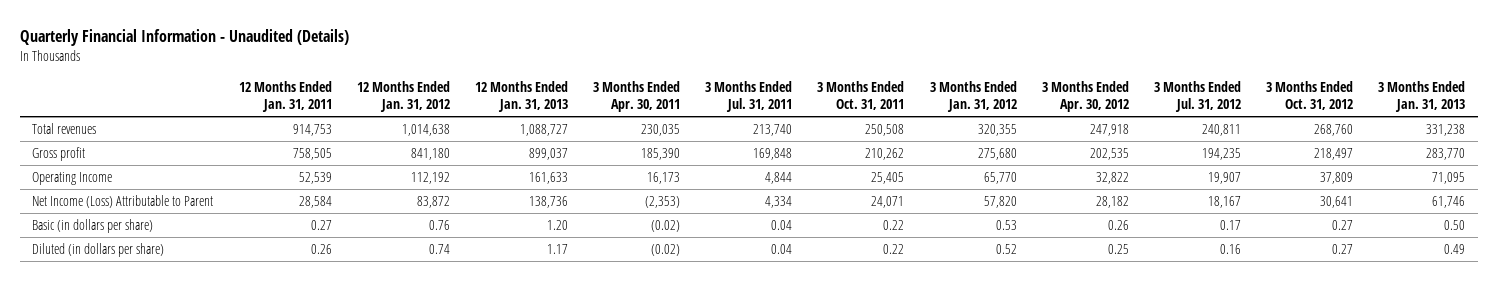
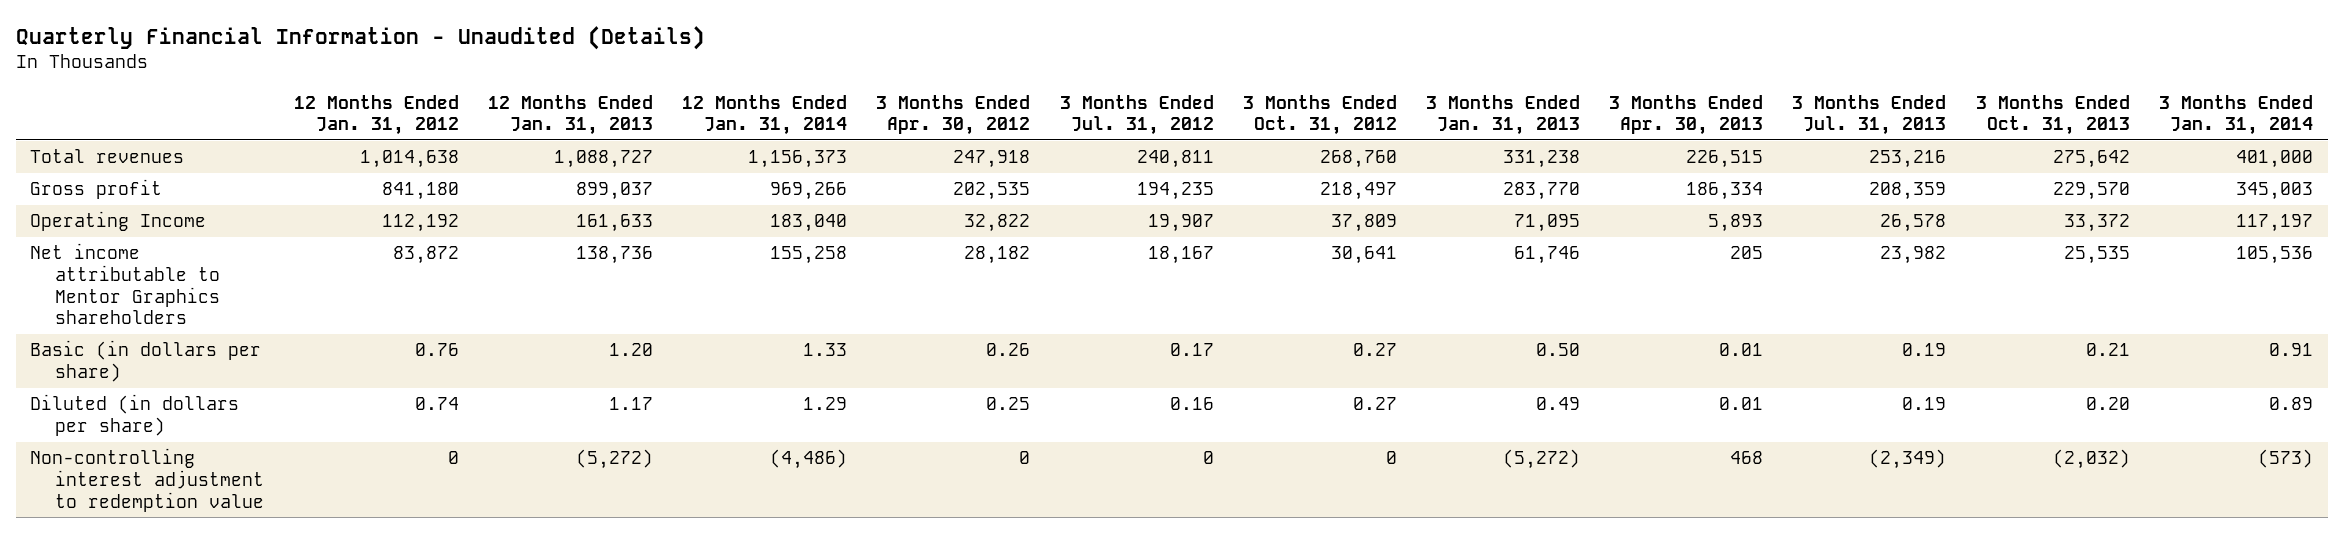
- | 12 Months Ended Jan. 31, 2011 | 12 Months Ended Jan. 31, 2012 | 12 Months Ended Jan. 31, 2013 | 3 Months Ended Apr. 30, 2011 | 3 Months Ended Jul. 31, 2011 | 3 Months Ended Oct. 31, 2011 | 3 Months Ended Jan. 31, 2012 | 3 Months Ended Apr. 30, 2012 | 3 Months Ended Jul. 31, 2012 | 3 Months Ended Oct. 31, 2012 | 3 Months Ended Jan. 31, 2013
+ | 12 Months Ended Jan. 31, 2012 | 12 Months Ended Jan. 31, 2013 | 12 Months Ended Jan. 31, 2014 | 3 Months Ended Apr. 30, 2012 | 3 Months Ended Jul. 31, 2012 | 3 Months Ended Oct. 31, 2012 | 3 Months Ended Jan. 31, 2013 | 3 Months Ended Apr. 30, 2013 | 3 Months Ended Jul. 31, 2013 | 3 Months Ended Oct. 31, 2013 | 3 Months Ended Jan. 31, 2014
- Net Income (Loss) Attributable to Parent | 28,584 | 83,872 | 138,736 | (2,353) | 4,334 | 24,071 | 57,820 | 28,182 | 18,167 | 30,641 | 61,746
+ Net income attributable to Mentor Graphics shareholders | 83,872 | 138,736 | 155,258 | 28,182 | 18,167 | 30,641 | 61,746 | 205 | 23,982 | 25,535 | 105,536
+ Non-controlling interest adjustment to redemption value | 0 | (5,272) | (4,486) | 0 | 0 | 0 | (5,272) | 468 | (2,349) | (2,032) | (573)

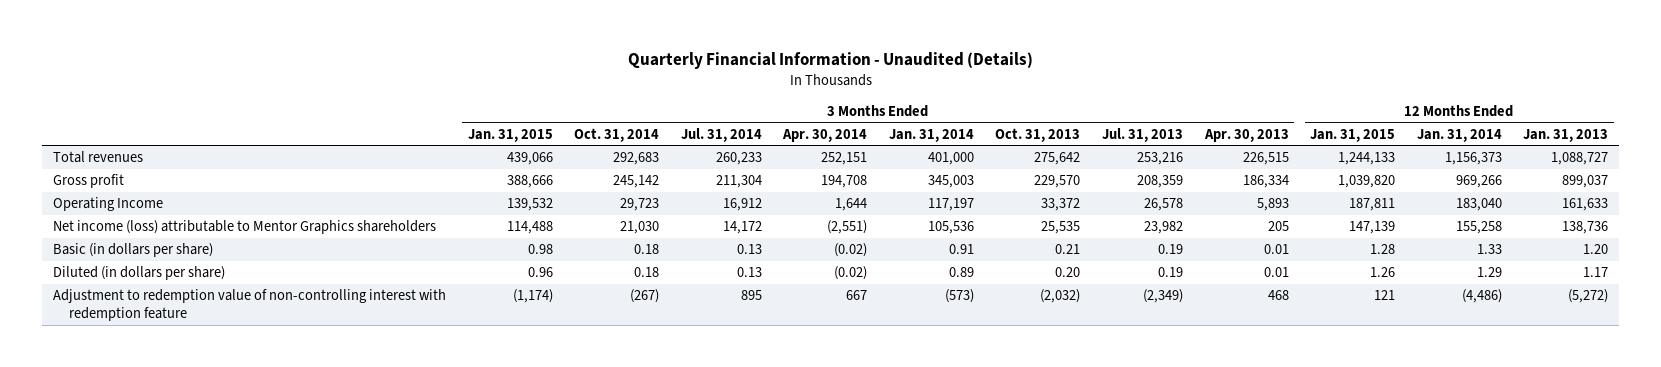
- | 12 Months Ended Jan. 31, 2012 | 12 Months Ended Jan. 31, 2013 | 12 Months Ended Jan. 31, 2014 | 3 Months Ended Apr. 30, 2012 | 3 Months Ended Jul. 31, 2012 | 3 Months Ended Oct. 31, 2012 | 3 Months Ended Jan. 31, 2013 | 3 Months Ended Apr. 30, 2013 | 3 Months Ended Jul. 31, 2013 | 3 Months Ended Oct. 31, 2013 | 3 Months Ended Jan. 31, 2014
+ | 3 Months Ended Jan. 31, 2015 | 3 Months Ended Oct. 31, 2014 | 3 Months Ended Jul. 31, 2014 | 3 Months Ended Apr. 30, 2014 | 3 Months Ended Jan. 31, 2014 | 3 Months Ended Oct. 31, 2013 | 3 Months Ended Jul. 31, 2013 | 3 Months Ended Apr. 30, 2013 | 12 Months Ended Jan. 31, 2015 | 12 Months Ended Jan. 31, 2014 | 12 Months Ended Jan. 31, 2013
- Net income attributable to Mentor Graphics shareholders | 83,872 | 138,736 | 155,258 | 28,182 | 18,167 | 30,641 | 61,746 | 205 | 23,982 | 25,535 | 105,536
+ Net income (loss) attributable to Mentor Graphics shareholders | 114,488 | 21,030 | 14,172 | (2,551) | 105,536 | 25,535 | 23,982 | 205 | 147,139 | 155,258 | 138,736
- Non-controlling interest adjustment to redemption value | 0 | (5,272) | (4,486) | 0 | 0 | 0 | (5,272) | 468 | (2,349) | (2,032) | (573)
+ Adjustment to redemption value of non-controlling interest with redemption feature | (1,174) | (267) | 895 | 667 | (573) | (2,032) | (2,349) | 468 | 121 | (4,486) | (5,272)

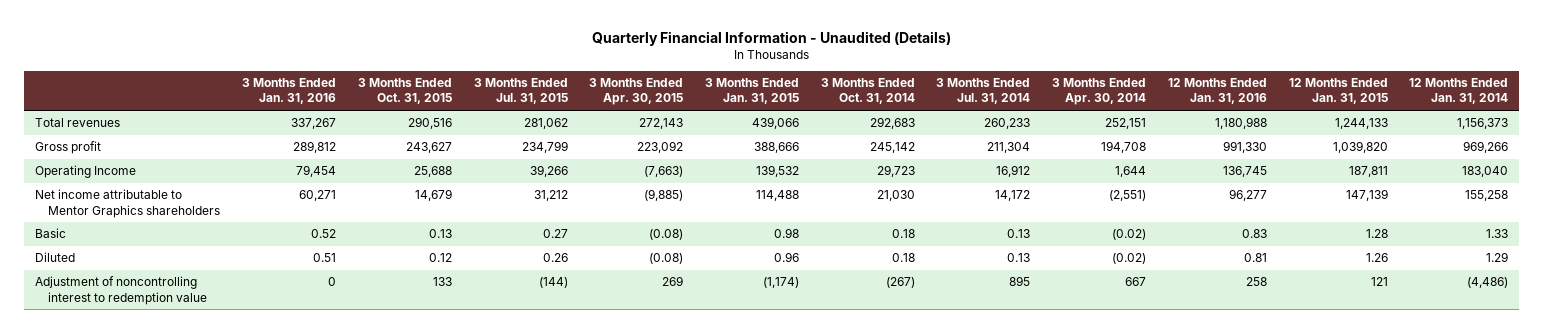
- | 3 Months Ended Jan. 31, 2015 | 3 Months Ended Oct. 31, 2014 | 3 Months Ended Jul. 31, 2014 | 3 Months Ended Apr. 30, 2014 | 3 Months Ended Jan. 31, 2014 | 3 Months Ended Oct. 31, 2013 | 3 Months Ended Jul. 31, 2013 | 3 Months Ended Apr. 30, 2013 | 12 Months Ended Jan. 31, 2015 | 12 Months Ended Jan. 31, 2014 | 12 Months Ended Jan. 31, 2013
+ | 3 Months Ended Jan. 31, 2016 | 3 Months Ended Oct. 31, 2015 | 3 Months Ended Jul. 31, 2015 | 3 Months Ended Apr. 30, 2015 | 3 Months Ended Jan. 31, 2015 | 3 Months Ended Oct. 31, 2014 | 3 Months Ended Jul. 31, 2014 | 3 Months Ended Apr. 30, 2014 | 12 Months Ended Jan. 31, 2016 | 12 Months Ended Jan. 31, 2015 | 12 Months Ended Jan. 31, 2014
- Net income (loss) attributable to Mentor Graphics shareholders | 114,488 | 21,030 | 14,172 | (2,551) | 105,536 | 25,535 | 23,982 | 205 | 147,139 | 155,258 | 138,736
- Basic (in dollars per share) | 0.98 | 0.18 | 0.13 | (0.02) | 0.91 | 0.21 | 0.19 | 0.01 | 1.28 | 1.33 | 1.20
- Diluted (in dollars per share) | 0.96 | 0.18 | 0.13 | (0.02) | 0.89 | 0.20 | 0.19 | 0.01 | 1.26 | 1.29 | 1.17
- Adjustment to redemption value of non-controlling interest with redemption feature | (1,174) | (267) | 895 | 667 | (573) | (2,032) | (2,349) | 468 | 121 | (4,486) | (5,272)
+ Net income attributable to Mentor Graphics shareholders | 60,271 | 14,679 | 31,212 | (9,885) | 114,488 | 21,030 | 14,172 | (2,551) | 96,277 | 147,139 | 155,258
+ Basic | 0.52 | 0.13 | 0.27 | (0.08) | 0.98 | 0.18 | 0.13 | (0.02) | 0.83 | 1.28 | 1.33
+ Diluted | 0.51 | 0.12 | 0.26 | (0.08) | 0.96 | 0.18 | 0.13 | (0.02) | 0.81 | 1.26 | 1.29
+ Adjustment of noncontrolling interest to redemption value | 0 | 133 | (144) | 269 | (1,174) | (267) | 895 | 667 | 258 | 121 | (4,486)

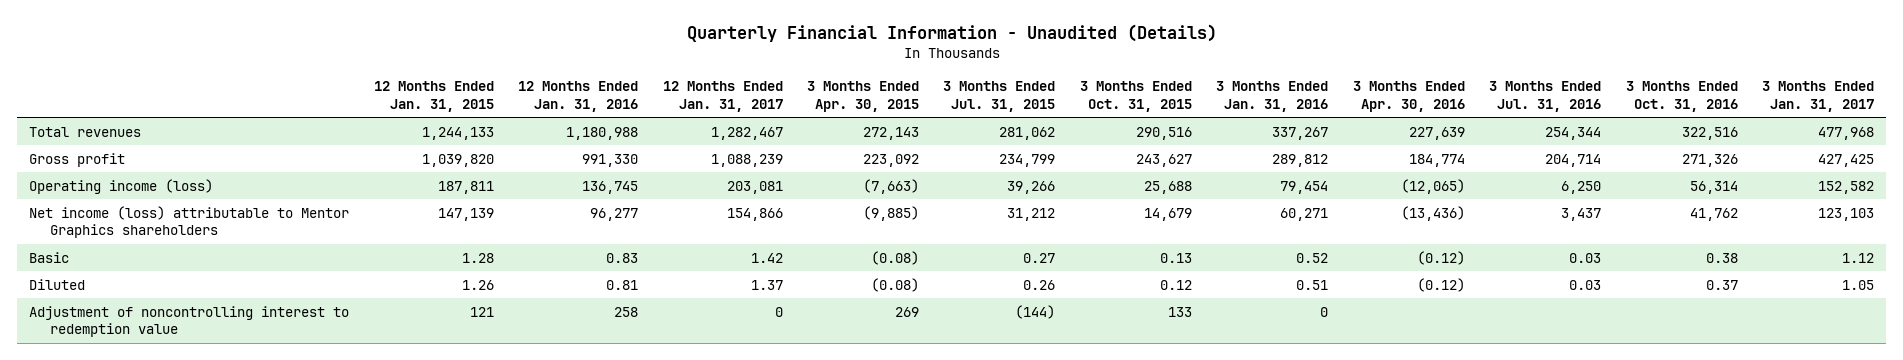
- | 3 Months Ended Jan. 31, 2016 | 3 Months Ended Oct. 31, 2015 | 3 Months Ended Jul. 31, 2015 | 3 Months Ended Apr. 30, 2015 | 3 Months Ended Jan. 31, 2015 | 3 Months Ended Oct. 31, 2014 | 3 Months Ended Jul. 31, 2014 | 3 Months Ended Apr. 30, 2014 | 12 Months Ended Jan. 31, 2016 | 12 Months Ended Jan. 31, 2015 | 12 Months Ended Jan. 31, 2014
+ | 12 Months Ended Jan. 31, 2015 | 12 Months Ended Jan. 31, 2016 | 12 Months Ended Jan. 31, 2017 | 3 Months Ended Apr. 30, 2015 | 3 Months Ended Jul. 31, 2015 | 3 Months Ended Oct. 31, 2015 | 3 Months Ended Jan. 31, 2016 | 3 Months Ended Apr. 30, 2016 | 3 Months Ended Jul. 31, 2016 | 3 Months Ended Oct. 31, 2016 | 3 Months Ended Jan. 31, 2017
- Operating Income | 79,454 | 25,688 | 39,266 | (7,663) | 139,532 | 29,723 | 16,912 | 1,644 | 136,745 | 187,811 | 183,040
- Net income attributable to Mentor Graphics shareholders | 60,271 | 14,679 | 31,212 | (9,885) | 114,488 | 21,030 | 14,172 | (2,551) | 96,277 | 147,139 | 155,258
+ Operating income (loss) | 187,811 | 136,745 | 203,081 | (7,663) | 39,266 | 25,688 | 79,454 | (12,065) | 6,250 | 56,314 | 152,582
+ Net income (loss) attributable to Mentor Graphics shareholders | 147,139 | 96,277 | 154,866 | (9,885) | 31,212 | 14,679 | 60,271 | (13,436) | 3,437 | 41,762 | 123,103

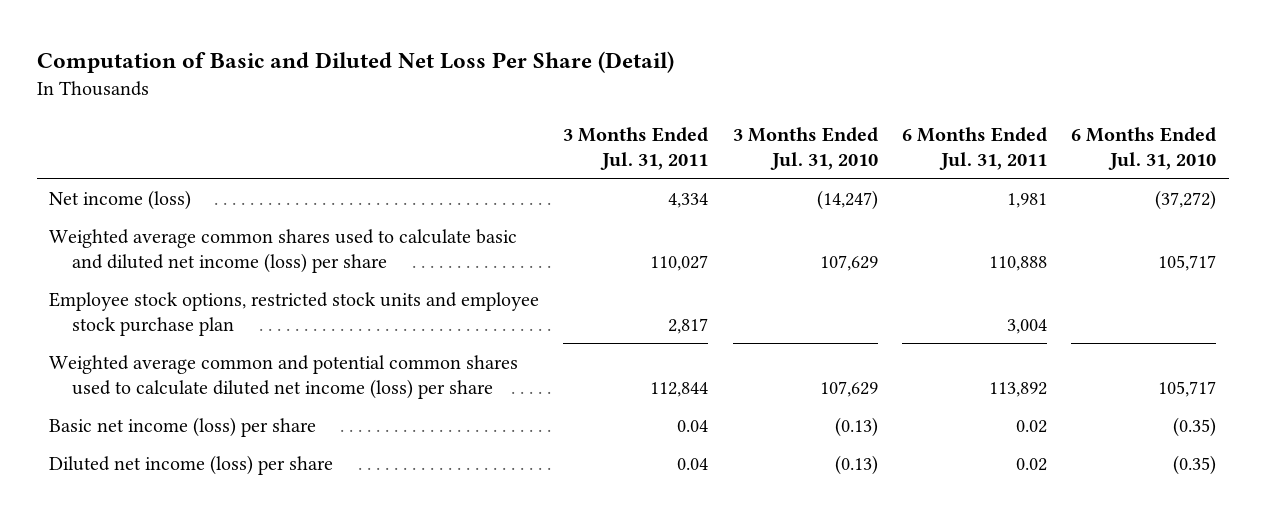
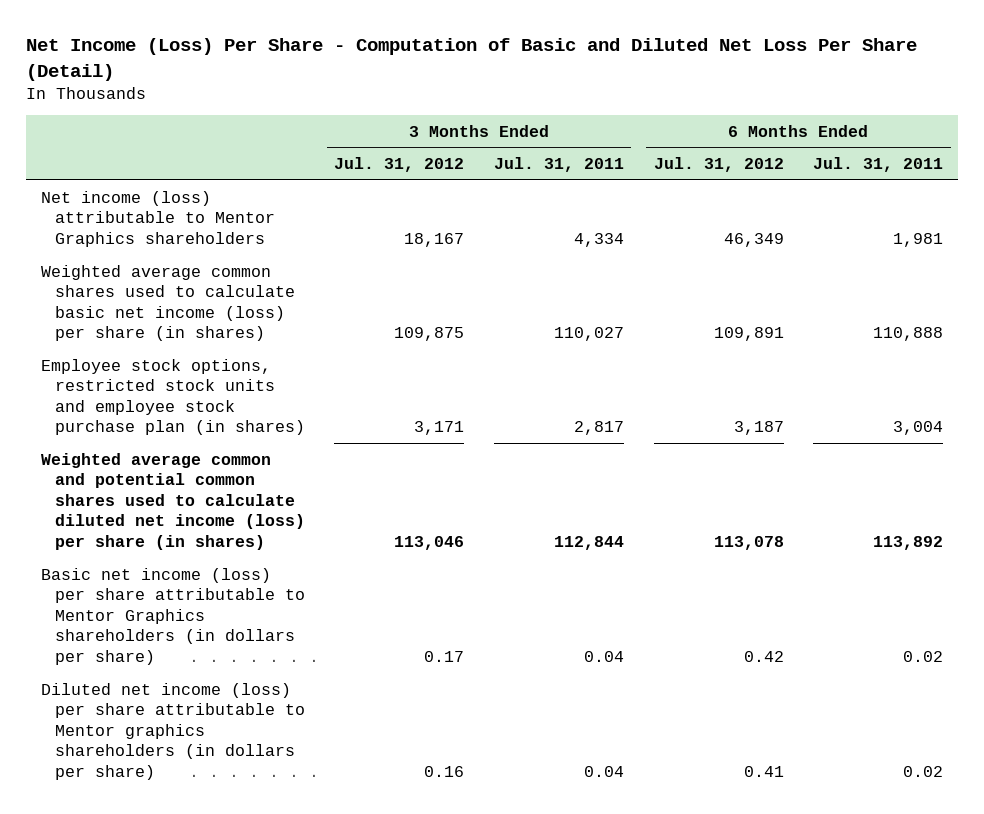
- Computation of Basic and Diluted Net Loss Per Share (Detail)
+ Net Income (Loss) Per Share - Computation of Basic and Diluted Net Loss Per Share (Detail)
- | 3 Months Ended Jul. 31, 2011 | 3 Months Ended Jul. 31, 2010 | 6 Months Ended Jul. 31, 2011 | 6 Months Ended Jul. 31, 2010
+ | 3 Months Ended Jul. 31, 2012 | 3 Months Ended Jul. 31, 2011 | 6 Months Ended Jul. 31, 2012 | 6 Months Ended Jul. 31, 2011
- Net income (loss) | 4,334 | (14,247) | 1,981 | (37,272)
- Weighted average common shares used to calculate basic and diluted net income (loss) per share | 110,027 | 107,629 | 110,888 | 105,717
- Employee stock options, restricted stock units and employee stock purchase plan | 2,817 | | 3,004 |
- Weighted average common and potential common shares used to calculate diluted net income (loss) per share | 112,844 | 107,629 | 113,892 | 105,717
- Basic net income (loss) per share | 0.04 | (0.13) | 0.02 | (0.35)
- Diluted net income (loss) per share | 0.04 | (0.13) | 0.02 | (0.35)
+ Net income (loss) attributable to Mentor Graphics shareholders | 18,167 | 4,334 | 46,349 | 1,981
+ Weighted average common shares used to calculate basic net income (loss) per share (in shares) | 109,875 | 110,027 | 109,891 | 110,888
+ Employee stock options, restricted stock units and employee stock purchase plan (in shares) | 3,171 | 2,817 | 3,187 | 3,004
+ Weighted average common and potential common shares used to calculate diluted net income (loss) per share (in shares) | 113,046 | 112,844 | 113,078 | 113,892
+ Basic net income (loss) per share attributable to Mentor Graphics shareholders (in dollars per share) | 0.17 | 0.04 | 0.42 | 0.02
+ Diluted net income (loss) per share attributable to Mentor graphics shareholders (in dollars per share) | 0.16 | 0.04 | 0.41 | 0.02

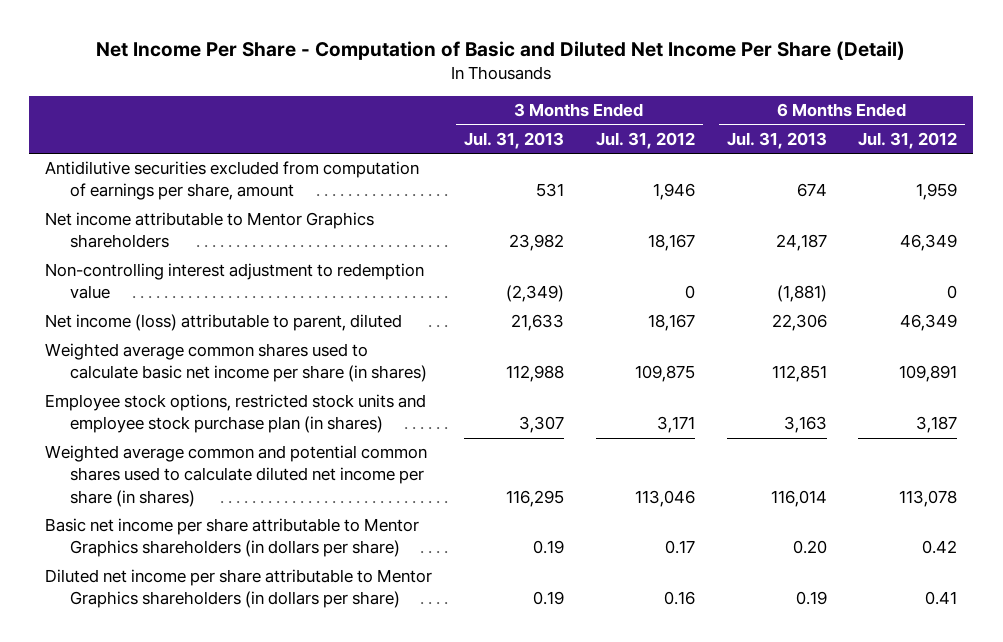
- Net Income (Loss) Per Share - Computation of Basic and Diluted Net Loss Per Share (Detail)
+ Net Income Per Share - Computation of Basic and Diluted Net Income Per Share (Detail)
- | 3 Months Ended Jul. 31, 2012 | 3 Months Ended Jul. 31, 2011 | 6 Months Ended Jul. 31, 2012 | 6 Months Ended Jul. 31, 2011
+ | 3 Months Ended Jul. 31, 2013 | 3 Months Ended Jul. 31, 2012 | 6 Months Ended Jul. 31, 2013 | 6 Months Ended Jul. 31, 2012
- Net income (loss) attributable to Mentor Graphics shareholders | 18,167 | 4,334 | 46,349 | 1,981
- Weighted average common shares used to calculate basic net income (loss) per share (in shares) | 109,875 | 110,027 | 109,891 | 110,888
+ Antidilutive securities excluded from computation of earnings per share, amount | 531 | 1,946 | 674 | 1,959
+ Net income attributable to Mentor Graphics shareholders | 23,982 | 18,167 | 24,187 | 46,349
+ Non-controlling interest adjustment to redemption value | (2,349) | 0 | (1,881) | 0
+ Net income (loss) attributable to parent, diluted | 21,633 | 18,167 | 22,306 | 46,349
+ Weighted average common shares used to calculate basic net income per share (in shares) | 112,988 | 109,875 | 112,851 | 109,891
- Weighted average common and potential common shares used to calculate diluted net income (loss) per share (in shares) | 113,046 | 112,844 | 113,078 | 113,892
- Basic net income (loss) per share attributable to Mentor Graphics shareholders (in dollars per share) | 0.17 | 0.04 | 0.42 | 0.02
- Diluted net income (loss) per share attributable to Mentor graphics shareholders (in dollars per share) | 0.16 | 0.04 | 0.41 | 0.02
+ Weighted average common and potential common shares used to calculate diluted net income per share (in shares) | 116,295 | 113,046 | 116,014 | 113,078
+ Basic net income per share attributable to Mentor Graphics shareholders (in dollars per share) | 0.19 | 0.17 | 0.20 | 0.42
+ Diluted net income per share attributable to Mentor Graphics shareholders (in dollars per share) | 0.19 | 0.16 | 0.19 | 0.41

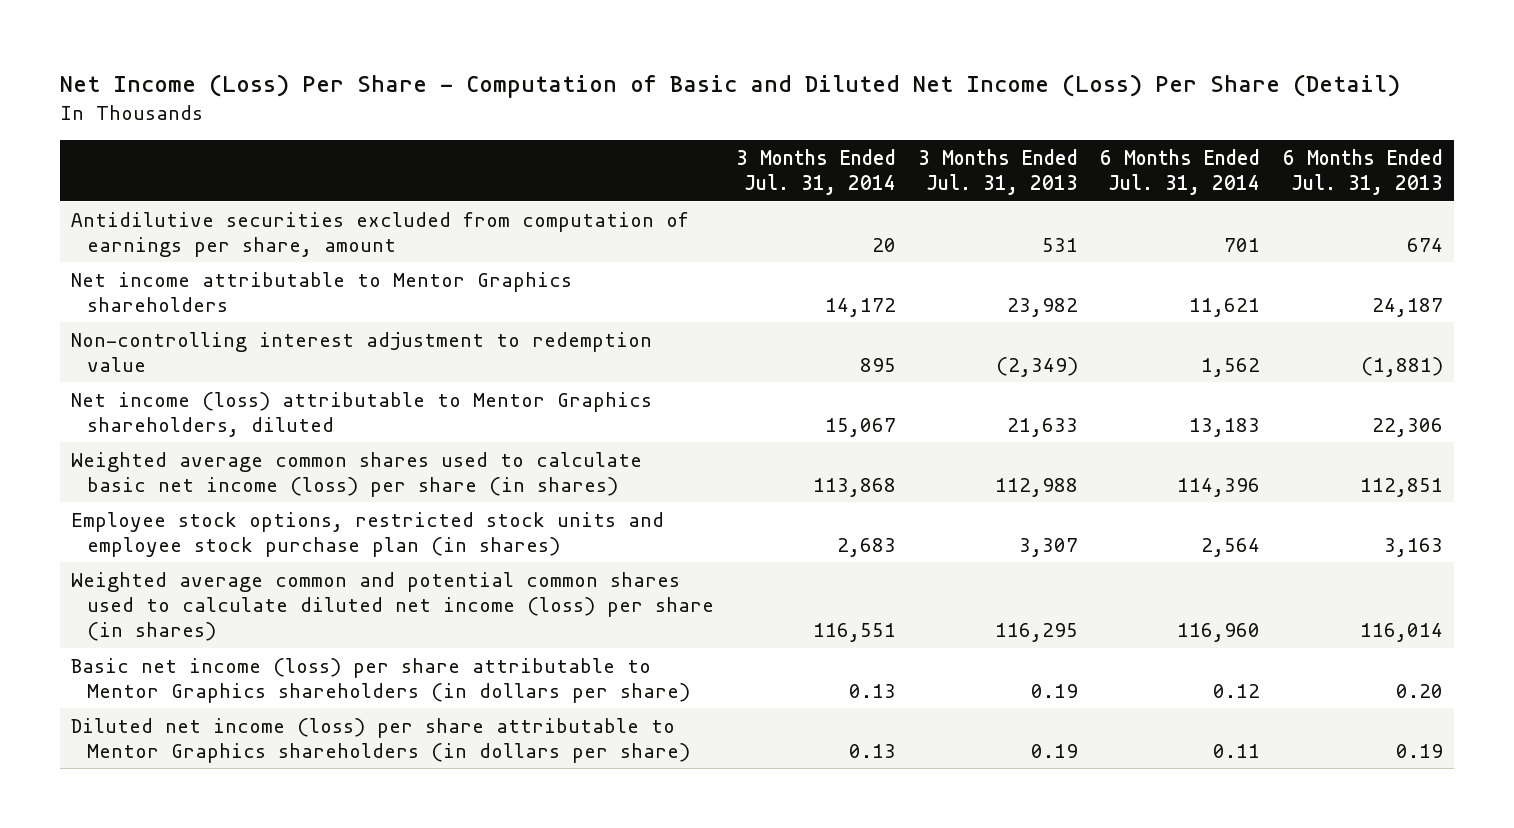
- Net Income Per Share - Computation of Basic and Diluted Net Income Per Share (Detail)
+ Net Income (Loss) Per Share - Computation of Basic and Diluted Net Income (Loss) Per Share (Detail)
- | 3 Months Ended Jul. 31, 2013 | 3 Months Ended Jul. 31, 2012 | 6 Months Ended Jul. 31, 2013 | 6 Months Ended Jul. 31, 2012
+ | 3 Months Ended Jul. 31, 2014 | 3 Months Ended Jul. 31, 2013 | 6 Months Ended Jul. 31, 2014 | 6 Months Ended Jul. 31, 2013
- Net income (loss) attributable to parent, diluted | 21,633 | 18,167 | 22,306 | 46,349
- Weighted average common shares used to calculate basic net income per share (in shares) | 112,988 | 109,875 | 112,851 | 109,891
+ Net income (loss) attributable to Mentor Graphics shareholders, diluted | 15,067 | 21,633 | 13,183 | 22,306
+ Weighted average common shares used to calculate basic net income (loss) per share (in shares) | 113,868 | 112,988 | 114,396 | 112,851
- Weighted average common and potential common shares used to calculate diluted net income per share (in shares) | 116,295 | 113,046 | 116,014 | 113,078
- Basic net income per share attributable to Mentor Graphics shareholders (in dollars per share) | 0.19 | 0.17 | 0.20 | 0.42
- Diluted net income per share attributable to Mentor Graphics shareholders (in dollars per share) | 0.19 | 0.16 | 0.19 | 0.41
+ Weighted average common and potential common shares used to calculate diluted net income (loss) per share (in shares) | 116,551 | 116,295 | 116,960 | 116,014
+ Basic net income (loss) per share attributable to Mentor Graphics shareholders (in dollars per share) | 0.13 | 0.19 | 0.12 | 0.20
+ Diluted net income (loss) per share attributable to Mentor Graphics shareholders (in dollars per share) | 0.13 | 0.19 | 0.11 | 0.19

